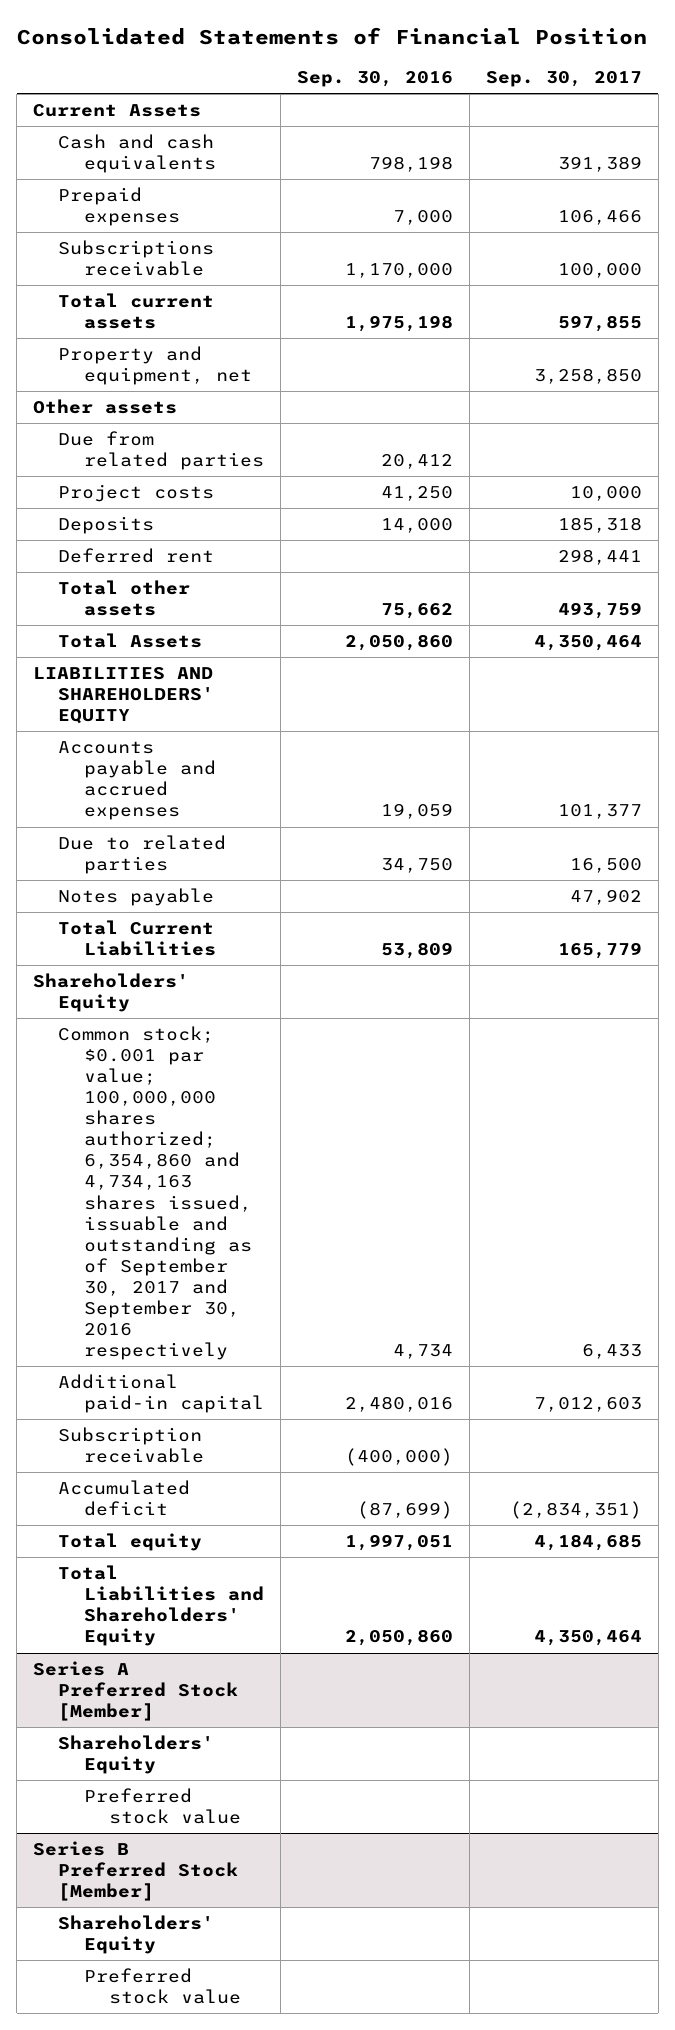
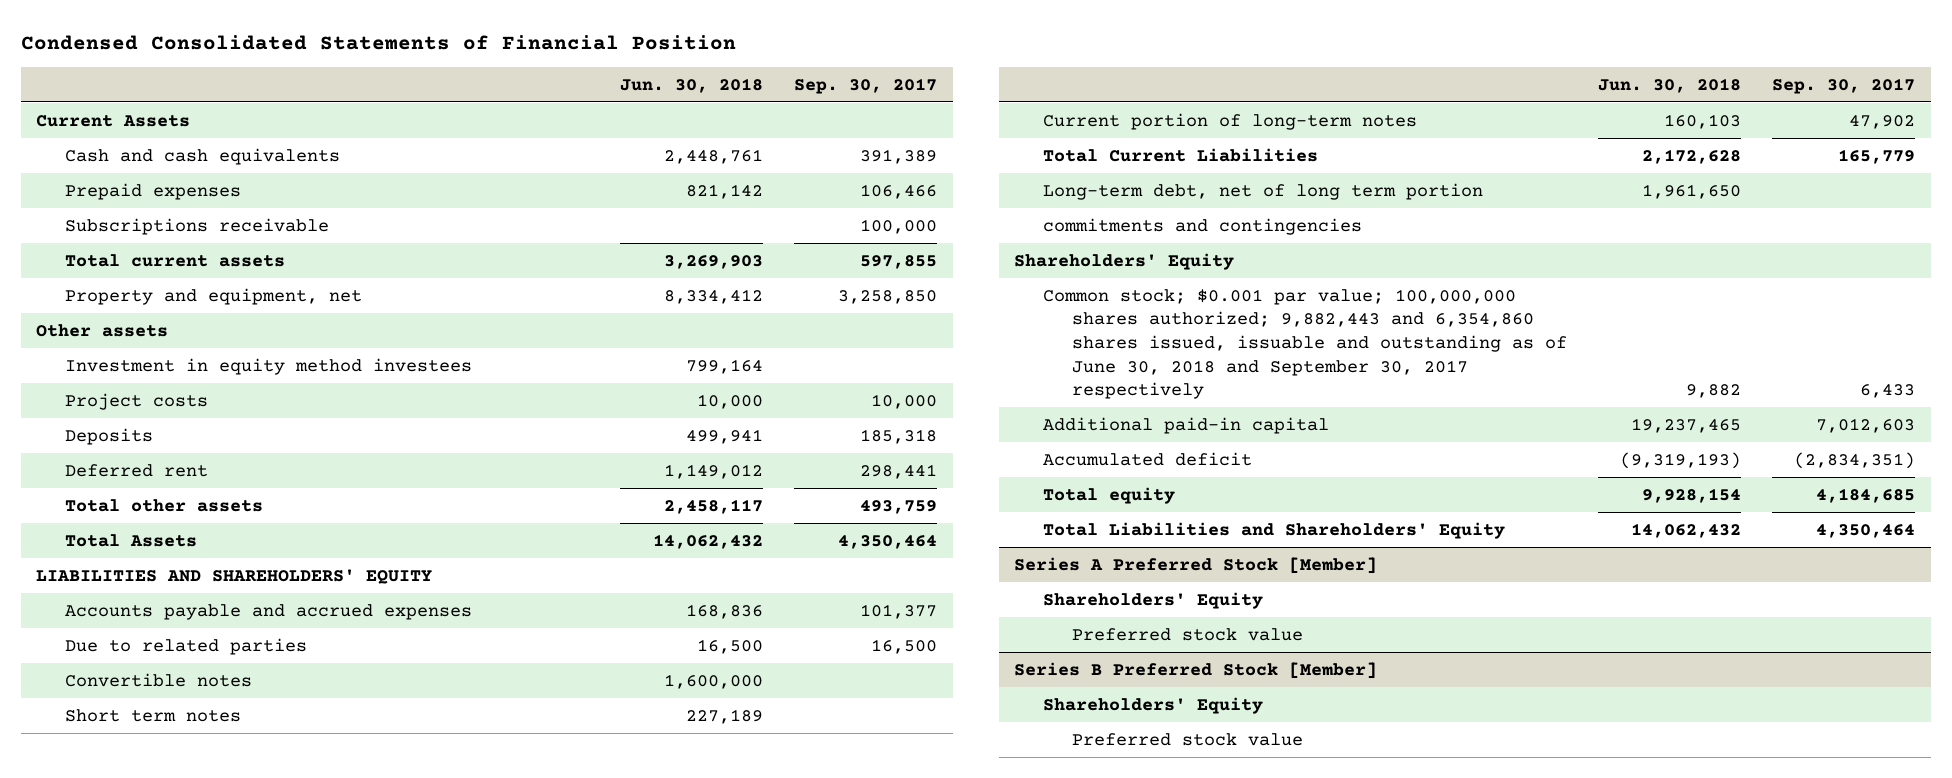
- Consolidated Statements of Financial Position
+ Condensed Consolidated Statements of Financial Position
- | Sep. 30, 2016 | Sep. 30, 2017
+ | Jun. 30, 2018 | Sep. 30, 2017
- Due from related parties | 20,412 |
+ Investment in equity method investees | 799,164 |
- Notes payable | | 47,902
+ Convertible notes | 1,600,000 |
+ Short term notes | 227,189 |
+ Current portion of long-term notes | 160,103 | 47,902
+ Long-term debt, net of long term portion | 1,961,650 |
+ commitments and contingencies
- Common stock; $0.001 par value; 100,000,000 shares authorized; 6,354,860 and 4,734,163 shares issued, issuable and outstanding as of September 30, 2017 and September 30, 2016 respectively | 4,734 | 6,433
+ Common stock; $0.001 par value; 100,000,000 shares authorized; 9,882,443 and 6,354,860 shares issued, issuable and outstanding as of June 30, 2018 and September 30, 2017 respectively | 9,882 | 6,433
- Subscription receivable | (400,000) |

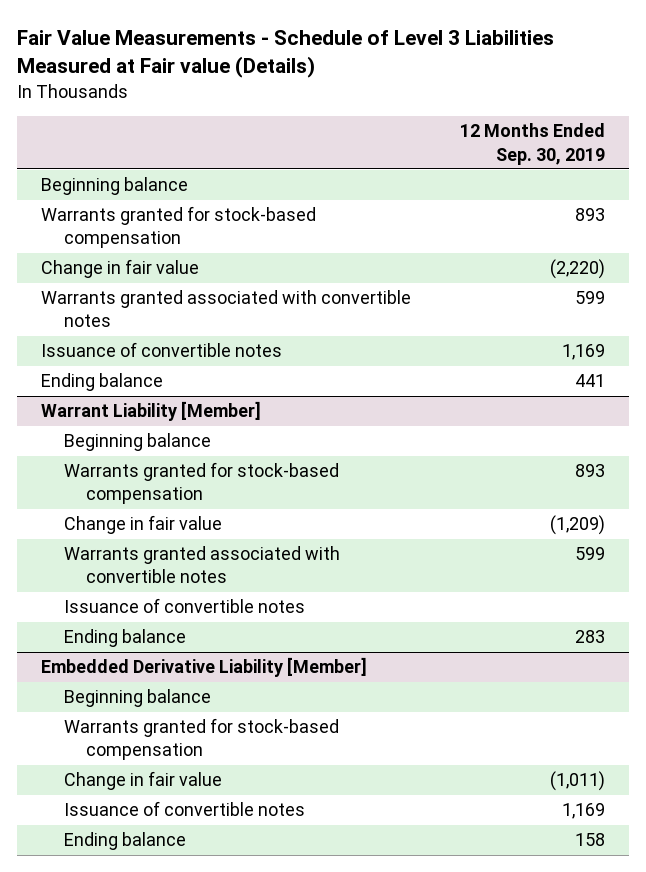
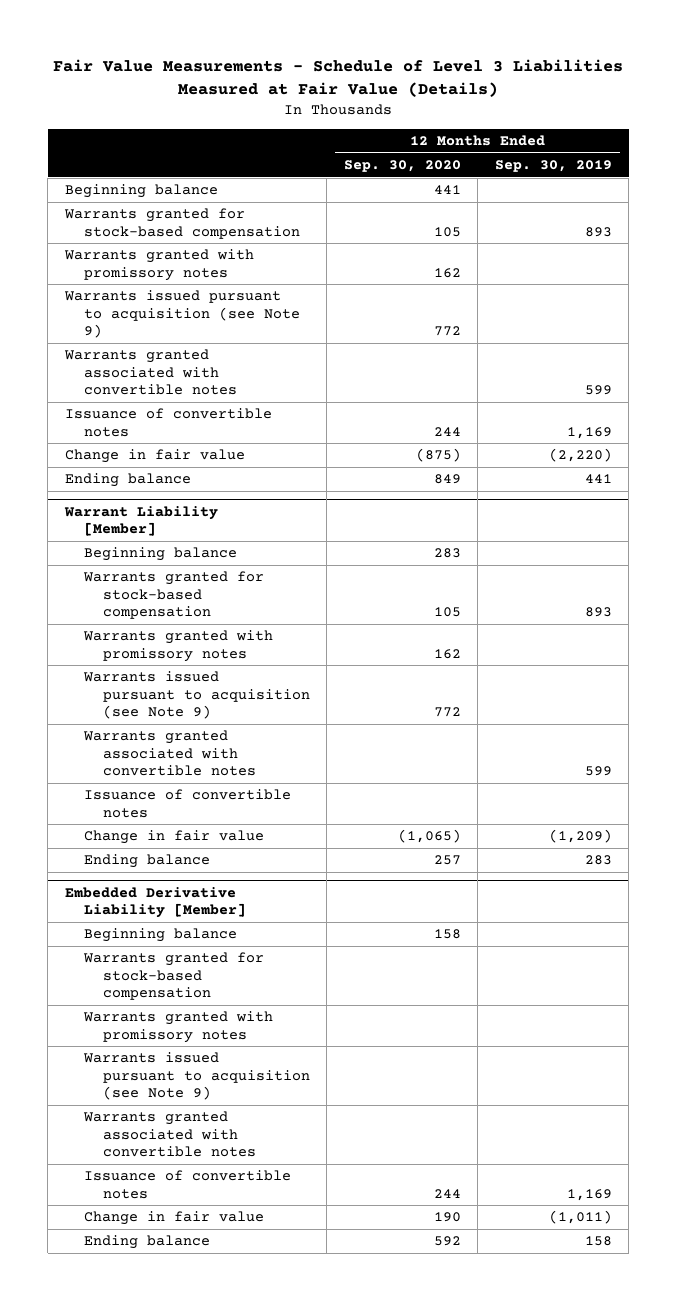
- Fair Value Measurements - Schedule of Level 3 Liabilities Measured at Fair value (Details)
+ Fair Value Measurements - Schedule of Level 3 Liabilities Measured at Fair Value (Details)
- | 12 Months Ended Sep. 30, 2019
+ | 12 Months Ended Sep. 30, 2020 | 12 Months Ended Sep. 30, 2019
+ Warrants granted with promissory notes | 162 |
+ Warrants issued pursuant to acquisition (see Note 9) | 772 |
moved down: Change in fair value | (875) | (2,220)
@ Warrant Liability [Member]
+ Warrants granted with promissory notes | 162 |
+ Warrants issued pursuant to acquisition (see Note 9) | 772 |
moved down: Change in fair value | (1,065) | (1,209)
@ Embedded Derivative Liability [Member]
+ Warrants granted with promissory notes
+ Warrants issued pursuant to acquisition (see Note 9)
+ Warrants granted associated with convertible notes
moved down: Change in fair value | 190 | (1,011)

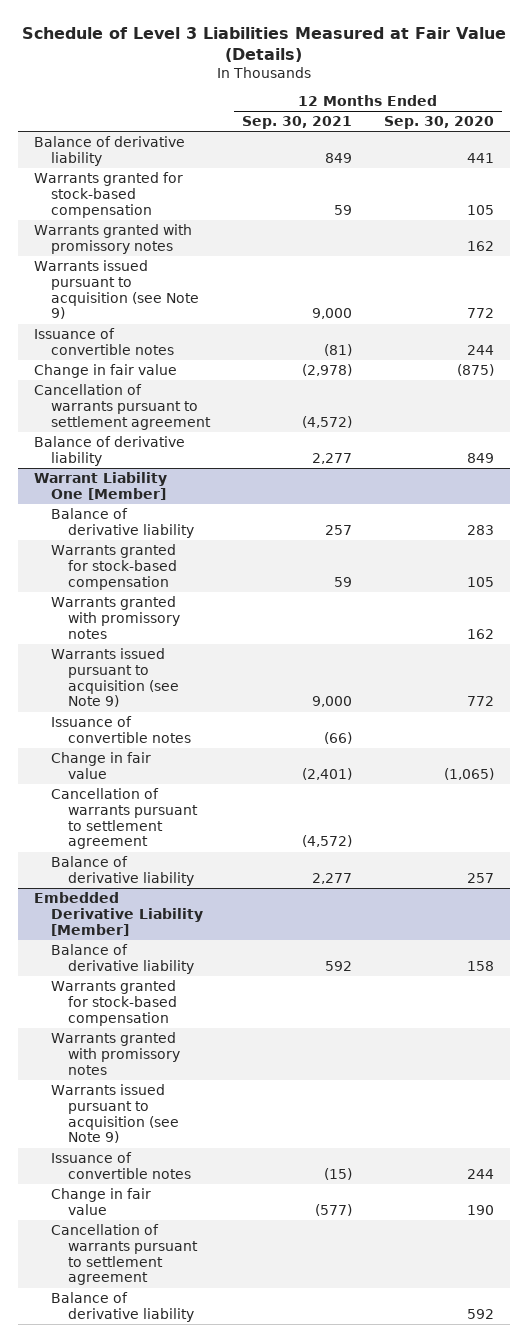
- Fair Value Measurements - Schedule of Level 3 Liabilities Measured at Fair Value (Details)
+ Schedule of Level 3 Liabilities Measured at Fair Value (Details)
- | 12 Months Ended Sep. 30, 2020 | 12 Months Ended Sep. 30, 2019
+ | 12 Months Ended Sep. 30, 2021 | 12 Months Ended Sep. 30, 2020
- Beginning balance | 441 |
+ Balance of derivative liability | 849 | 441
- Warrants granted associated with convertible notes | | 599
- Ending balance | 849 | 441
- Warrant Liability [Member]
- Beginning balance | 283 |
+ Cancellation of warrants pursuant to settlement agreement | (4,572) |
+ Balance of derivative liability | 2,277 | 849
+ Warrant Liability One [Member]
+ Balance of derivative liability | 257 | 283
- Warrants granted associated with convertible notes | | 599
- Ending balance | 257 | 283
+ Cancellation of warrants pursuant to settlement agreement | (4,572) |
+ Balance of derivative liability | 2,277 | 257
@ Embedded Derivative Liability [Member]
- Beginning balance | 158 |
+ Balance of derivative liability | 592 | 158
- Warrants granted associated with convertible notes
- Ending balance | 592 | 158
+ Cancellation of warrants pursuant to settlement agreement
+ Balance of derivative liability | | 592

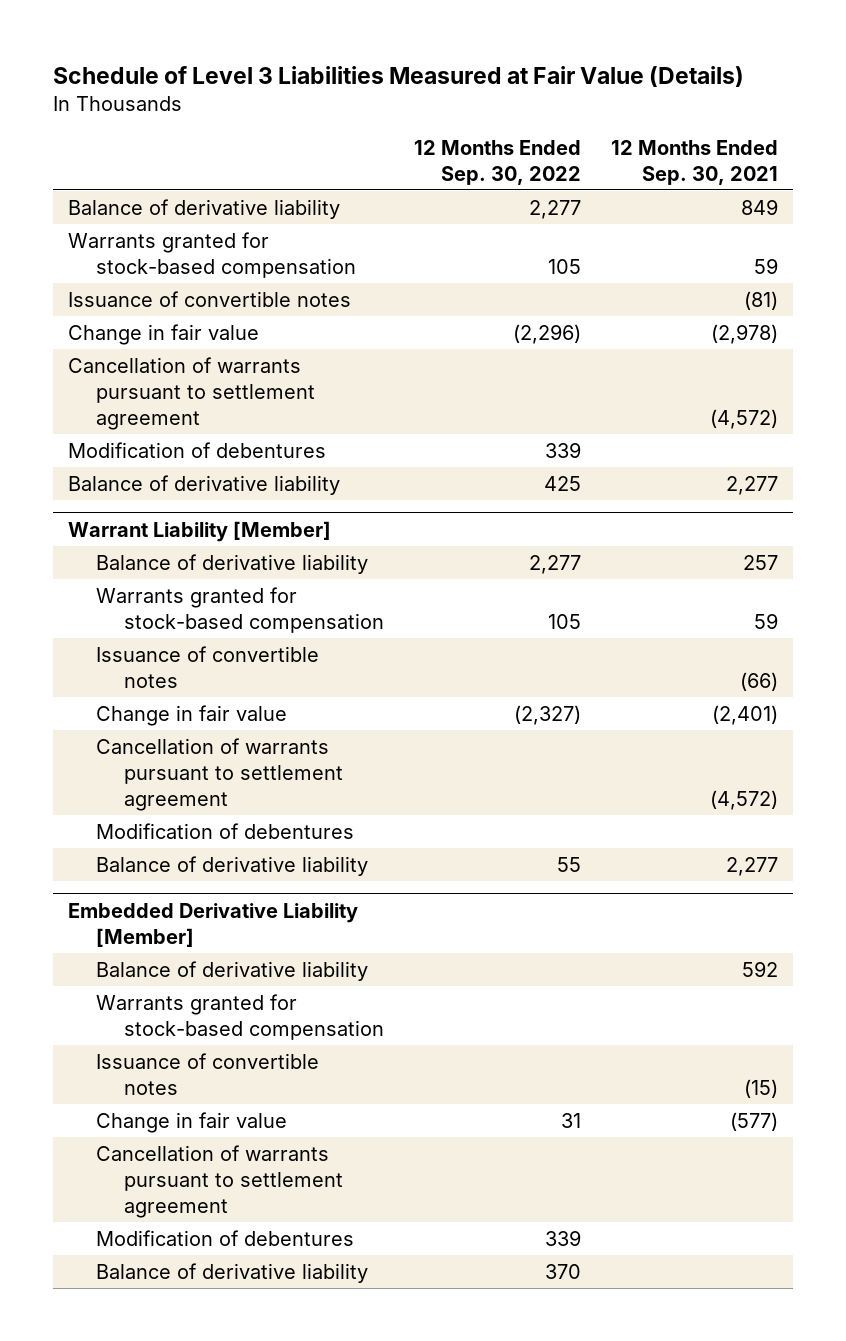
- | 12 Months Ended Sep. 30, 2021 | 12 Months Ended Sep. 30, 2020
+ | 12 Months Ended Sep. 30, 2022 | 12 Months Ended Sep. 30, 2021
- Warrants granted with promissory notes | | 162
- Warrants issued pursuant to acquisition (see Note 9) | 9,000 | 772
+ Modification of debentures | 339 |
- Warrant Liability One [Member]
+ Warrant Liability [Member]
- Warrants granted with promissory notes | | 162
- Warrants issued pursuant to acquisition (see Note 9) | 9,000 | 772
+ Modification of debentures
@ Embedded Derivative Liability [Member]
- Warrants granted with promissory notes
- Warrants issued pursuant to acquisition (see Note 9)
+ Modification of debentures | 339 |

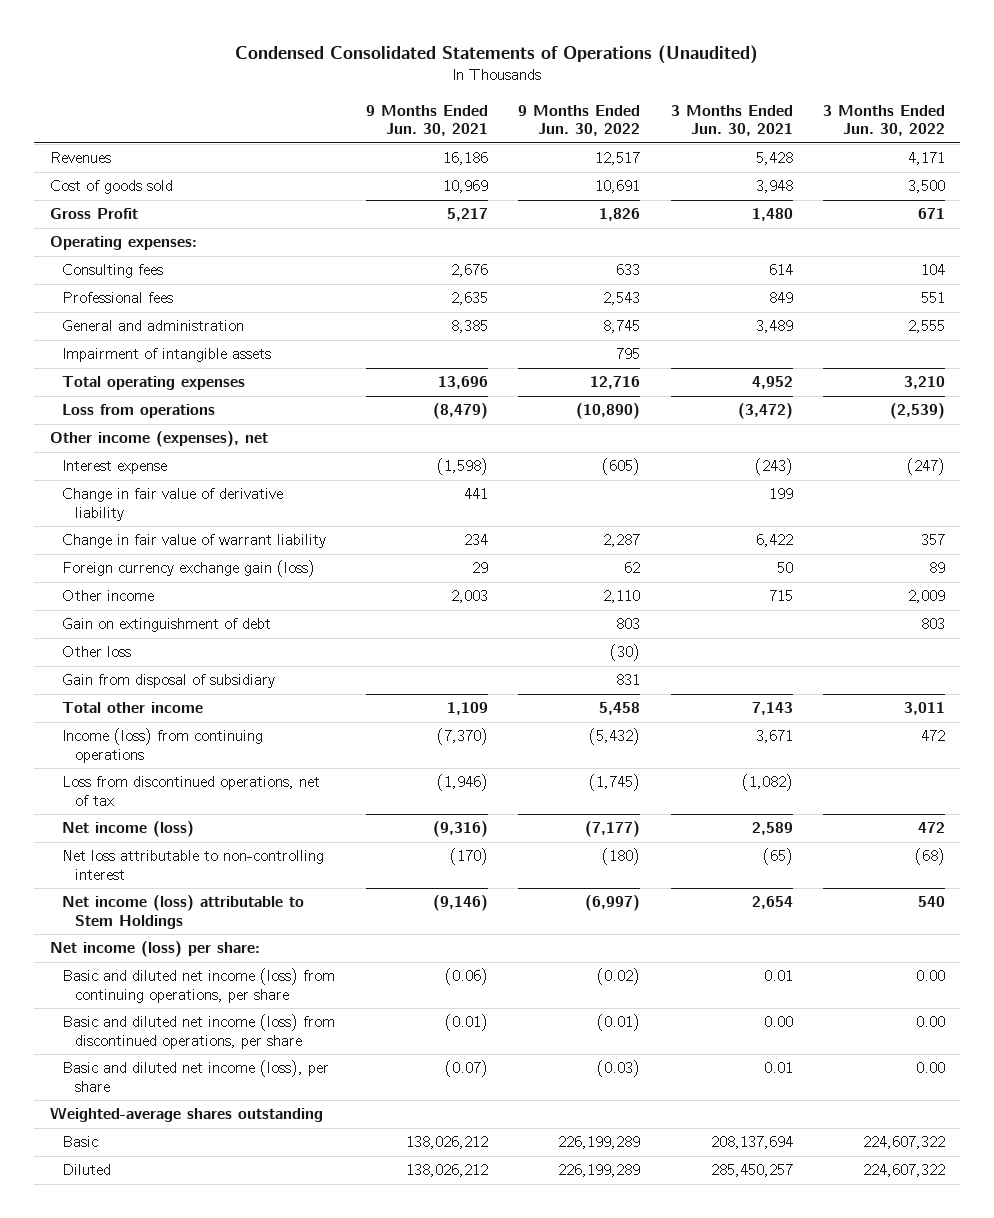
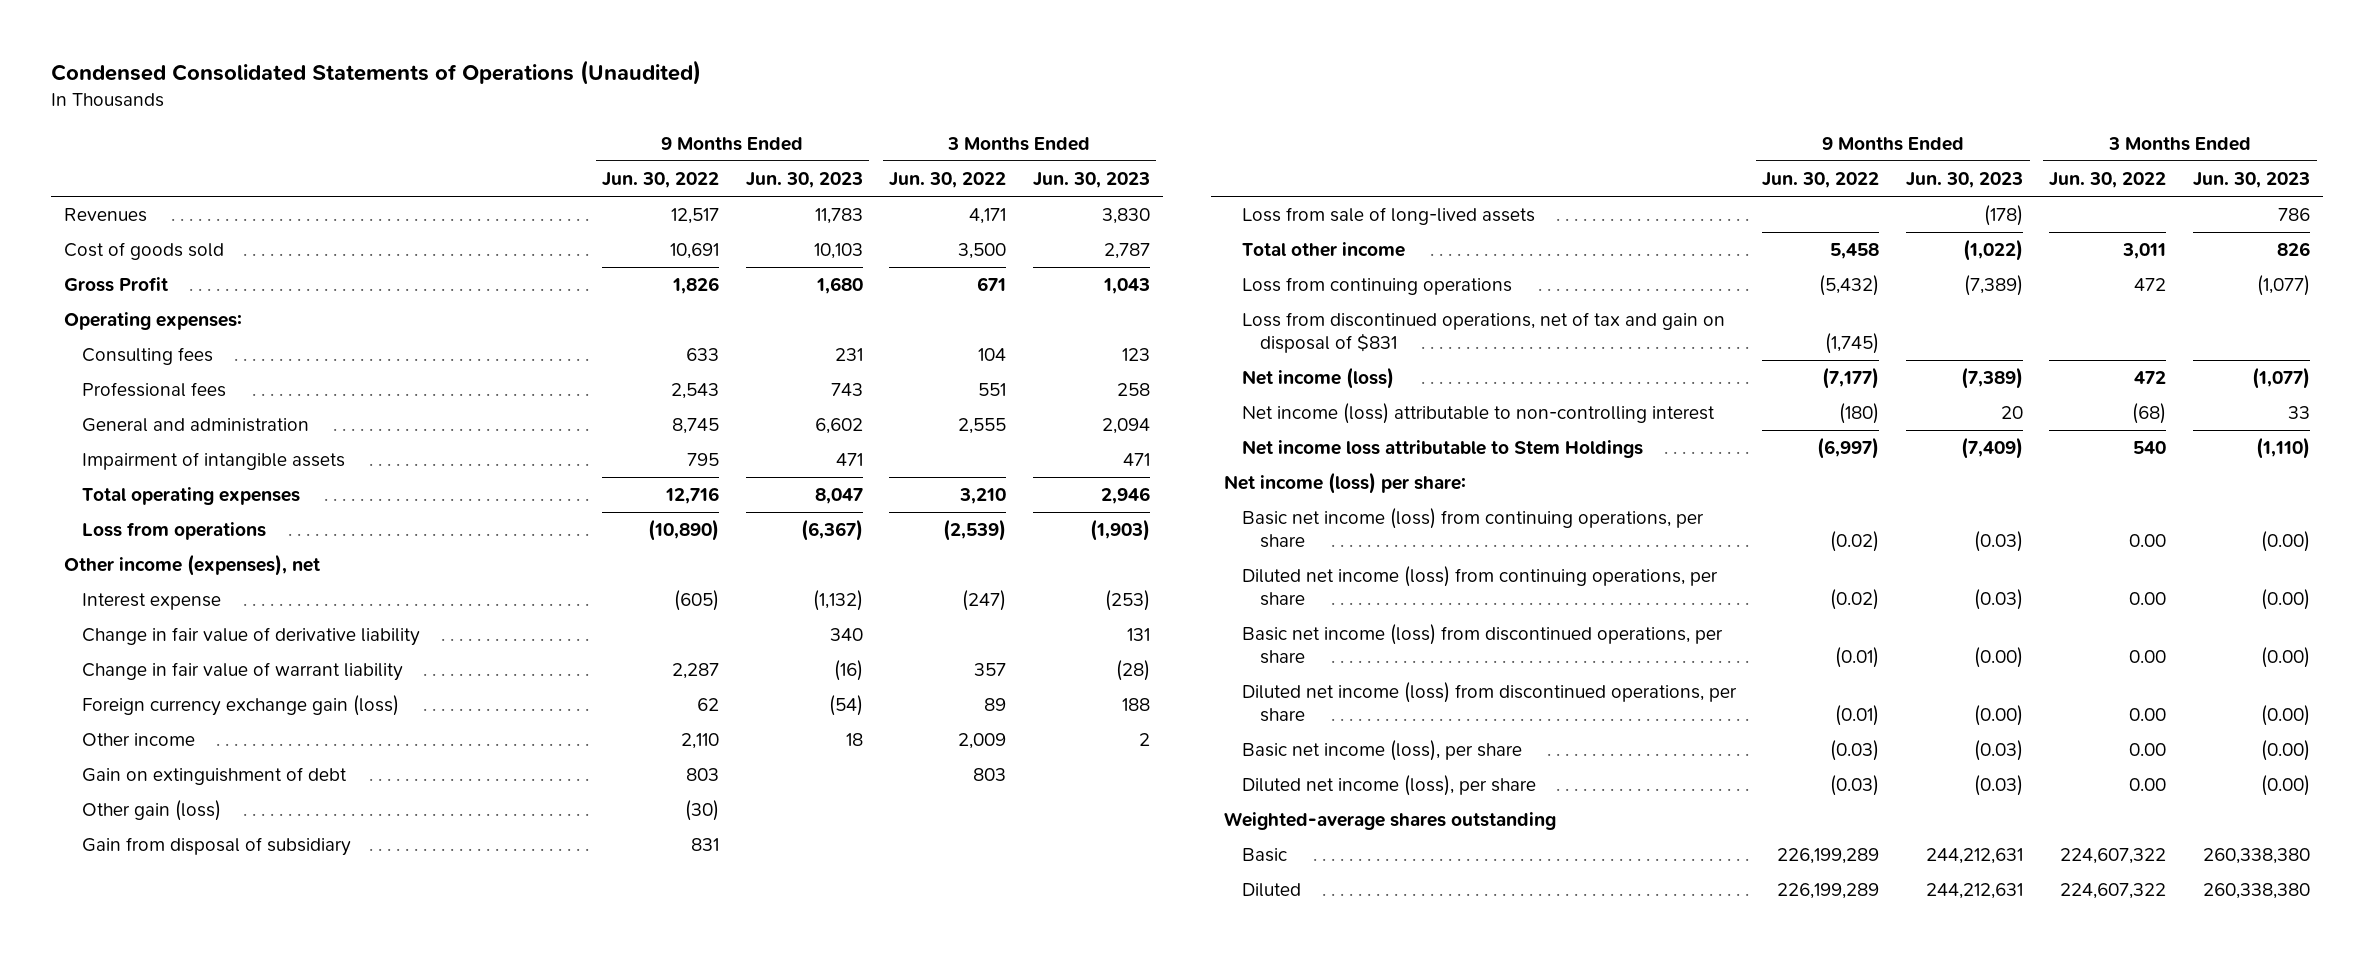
- | 9 Months Ended Jun. 30, 2021 | 9 Months Ended Jun. 30, 2022 | 3 Months Ended Jun. 30, 2021 | 3 Months Ended Jun. 30, 2022
+ | 9 Months Ended Jun. 30, 2022 | 9 Months Ended Jun. 30, 2023 | 3 Months Ended Jun. 30, 2022 | 3 Months Ended Jun. 30, 2023
- Other loss | | (30) | |
+ Other gain (loss) | (30) | | |
+ Loss from sale of long-lived assets | | (178) | | 786
- Income (loss) from continuing operations | (7,370) | (5,432) | 3,671 | 472
- Loss from discontinued operations, net of tax | (1,946) | (1,745) | (1,082) |
+ Loss from continuing operations | (5,432) | (7,389) | 472 | (1,077)
+ Loss from discontinued operations, net of tax and gain on disposal of $831 | (1,745) | | |
- Net loss attributable to non-controlling interest | (170) | (180) | (65) | (68)
- Net income (loss) attributable to Stem Holdings | (9,146) | (6,997) | 2,654 | 540
+ Net income (loss) attributable to non-controlling interest | (180) | 20 | (68) | 33
+ Net income loss attributable to Stem Holdings | (6,997) | (7,409) | 540 | (1,110)
- Basic and diluted net income (loss) from continuing operations, per share | (0.06) | (0.02) | 0.01 | 0.00
- Basic and diluted net income (loss) from discontinued operations, per share | (0.01) | (0.01) | 0.00 | 0.00
- Basic and diluted net income (loss), per share | (0.07) | (0.03) | 0.01 | 0.00
+ Basic net income (loss) from continuing operations, per share | (0.02) | (0.03) | 0.00 | (0.00)
+ Diluted net income (loss) from continuing operations, per share | (0.02) | (0.03) | 0.00 | (0.00)
+ Basic net income (loss) from discontinued operations, per share | (0.01) | (0.00) | 0.00 | (0.00)
+ Diluted net income (loss) from discontinued operations, per share | (0.01) | (0.00) | 0.00 | (0.00)
+ Basic net income (loss), per share | (0.03) | (0.03) | 0.00 | (0.00)
+ Diluted net income (loss), per share | (0.03) | (0.03) | 0.00 | (0.00)

